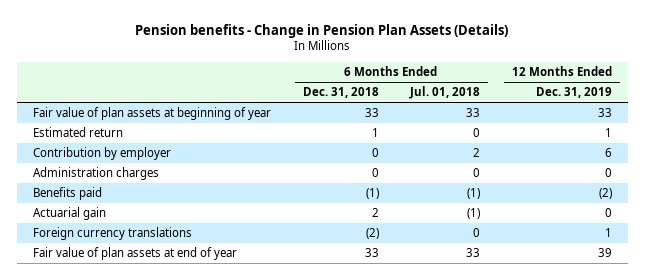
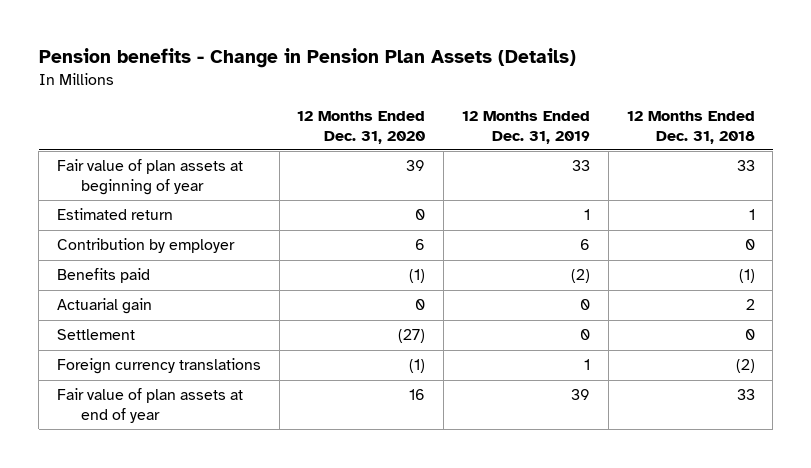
- | 6 Months Ended Dec. 31, 2018 | 6 Months Ended Jul. 01, 2018 | 12 Months Ended Dec. 31, 2019
+ | 12 Months Ended Dec. 31, 2020 | 12 Months Ended Dec. 31, 2019 | 12 Months Ended Dec. 31, 2018
- Administration charges | 0 | 0 | 0
+ Settlement | (27) | 0 | 0

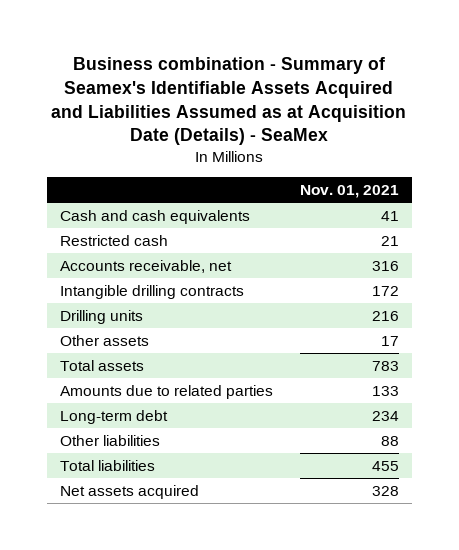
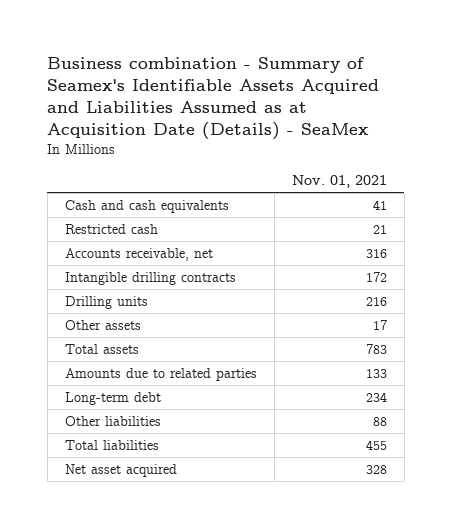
- Net assets acquired | 328
+ Net asset acquired | 328

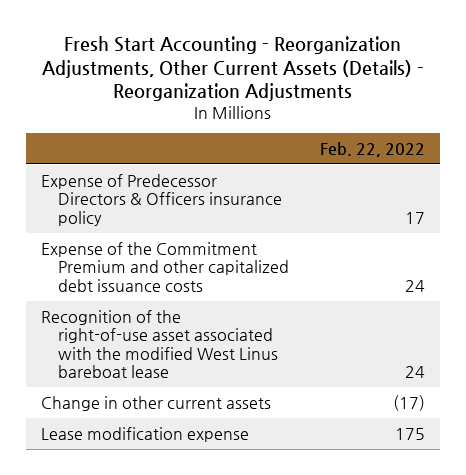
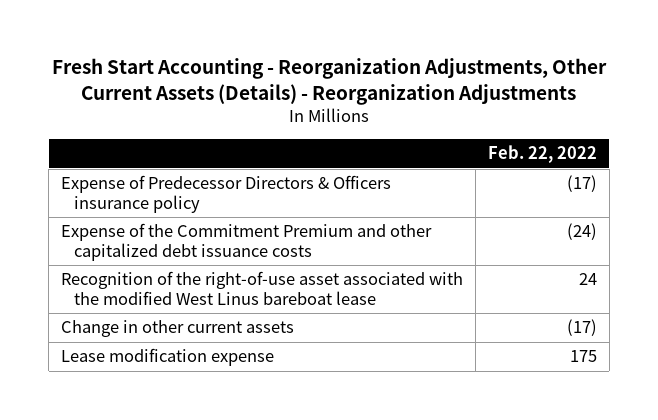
- Expense of Predecessor Directors & Officers insurance policy | 17
- Expense of the Commitment Premium and other capitalized debt issuance costs | 24
+ Expense of Predecessor Directors & Officers insurance policy | (17)
+ Expense of the Commitment Premium and other capitalized debt issuance costs | (24)

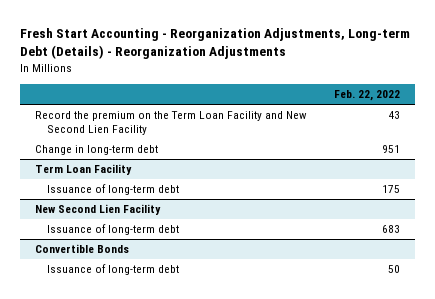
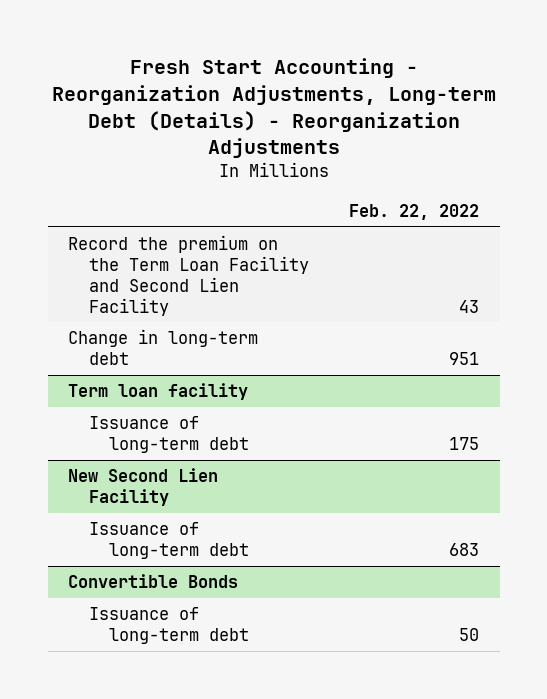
- Record the premium on the Term Loan Facility and New Second Lien Facility | 43
+ Record the premium on the Term Loan Facility and Second Lien Facility | 43
- Term Loan Facility
+ Term loan facility

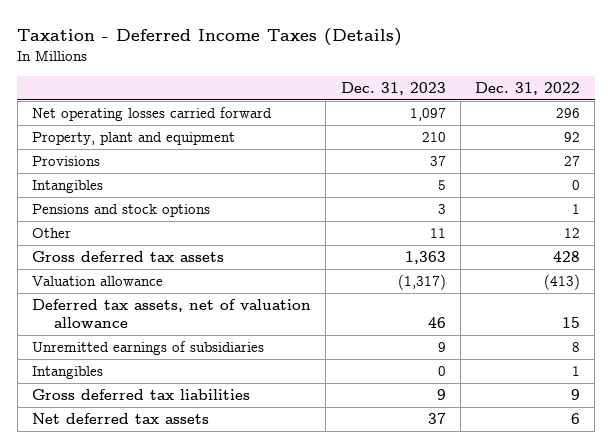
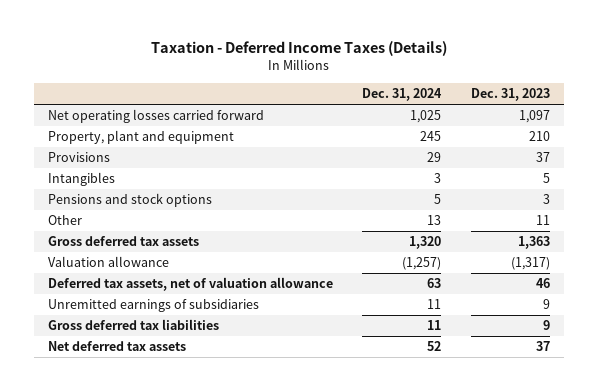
- | Dec. 31, 2023 | Dec. 31, 2022
+ | Dec. 31, 2024 | Dec. 31, 2023
- Intangibles | 0 | 1

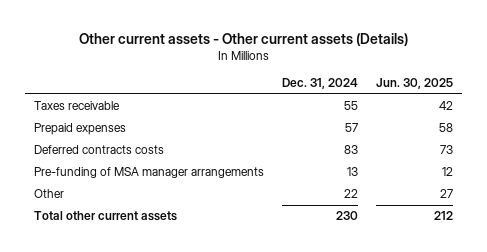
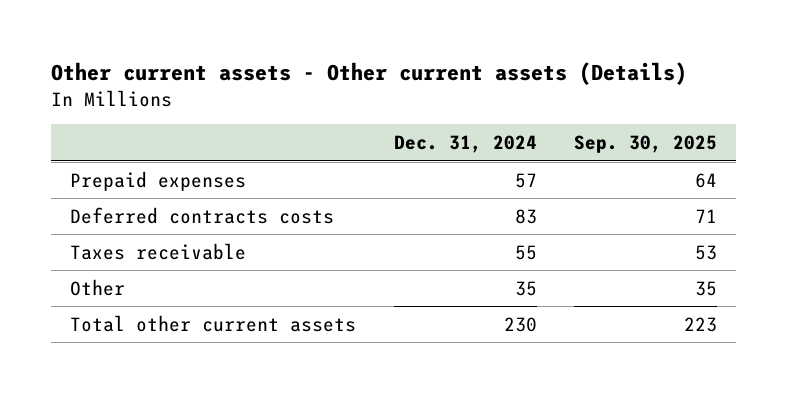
- | Dec. 31, 2024 | Jun. 30, 2025
+ | Dec. 31, 2024 | Sep. 30, 2025
- Pre-funding of MSA manager arrangements | 13 | 12
- Other | 22 | 27
moved down: Taxes receivable | 55 | 53
+ Other | 35 | 35

